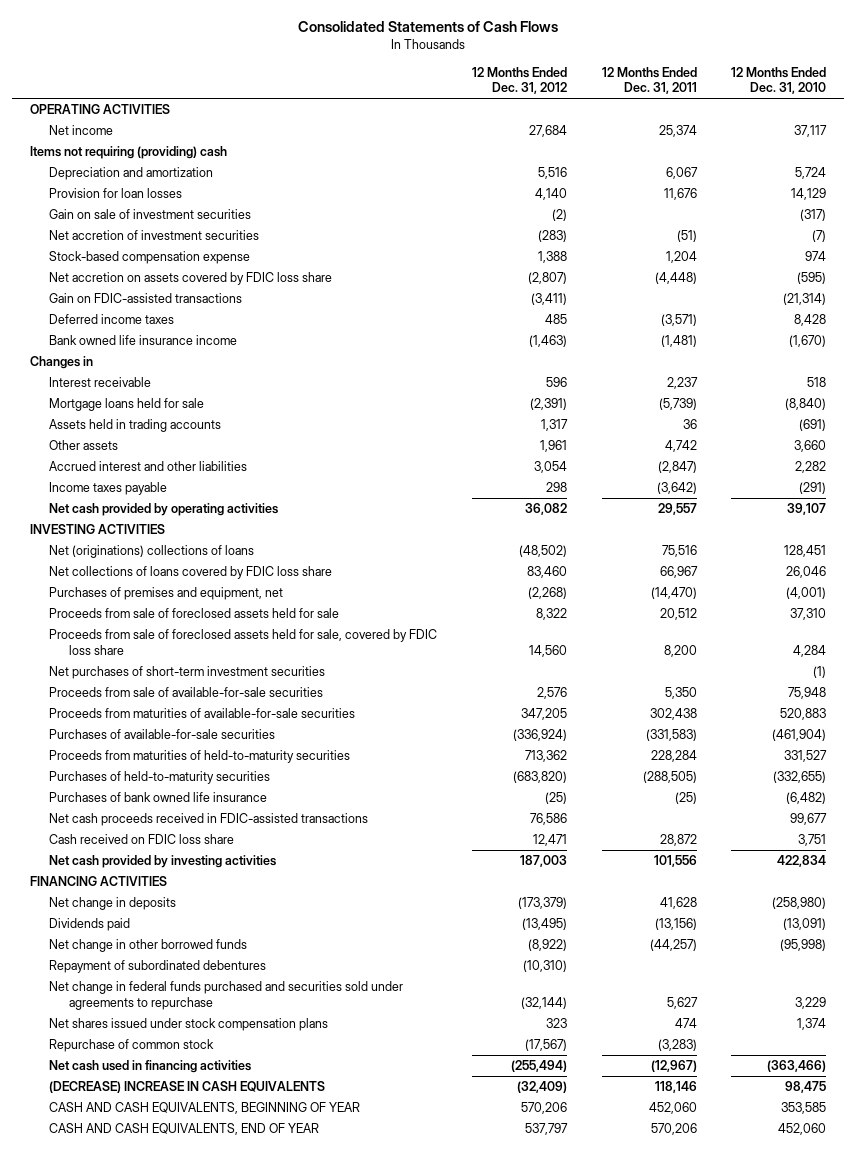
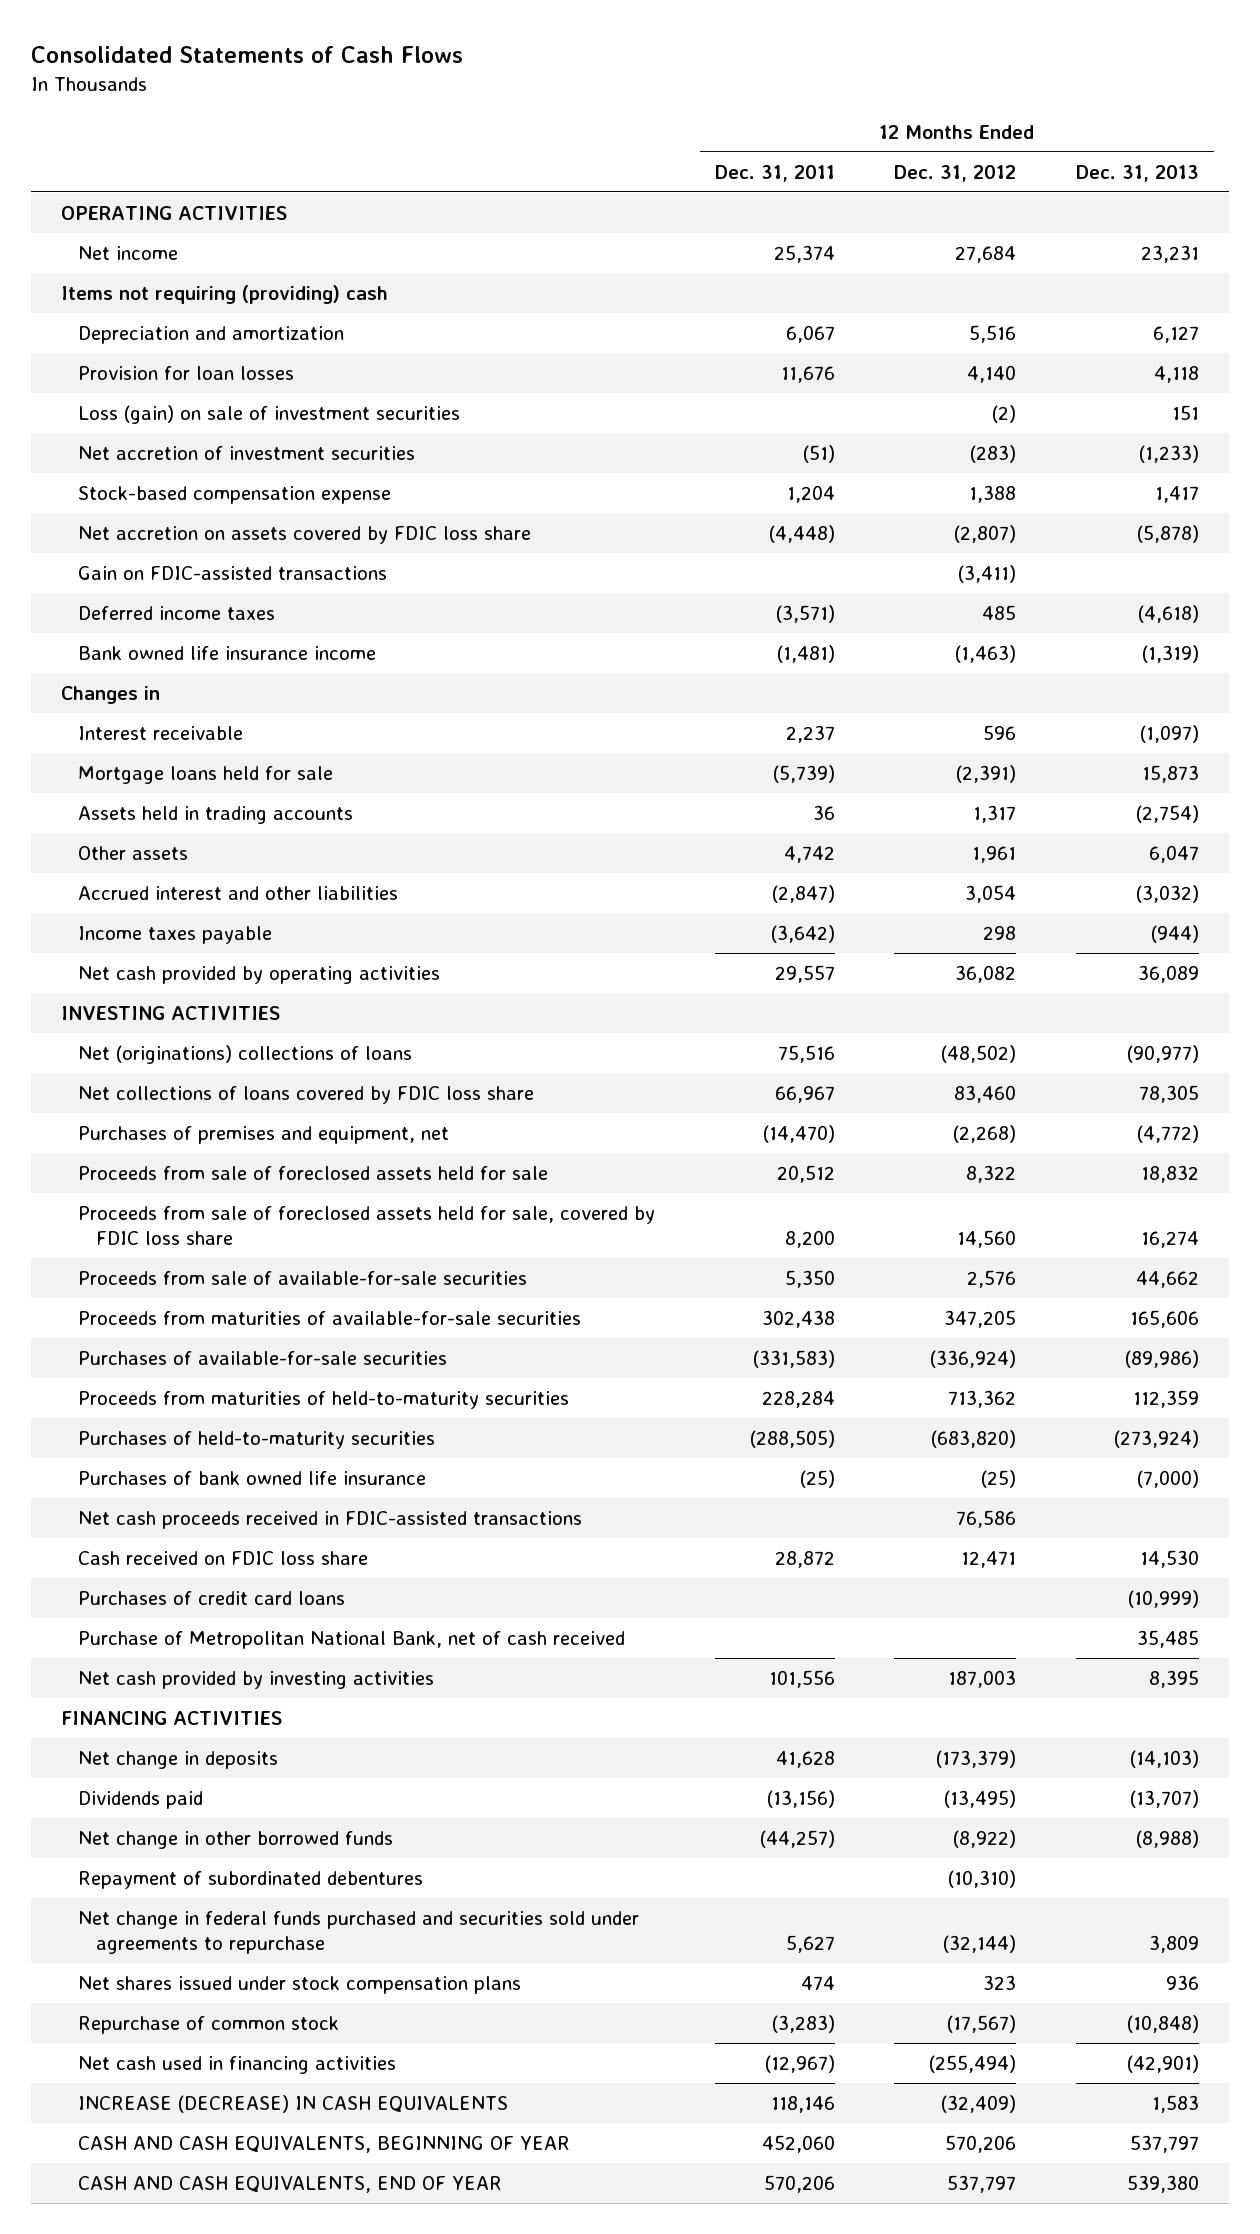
- | 12 Months Ended Dec. 31, 2012 | 12 Months Ended Dec. 31, 2011 | 12 Months Ended Dec. 31, 2010
+ | 12 Months Ended Dec. 31, 2011 | 12 Months Ended Dec. 31, 2012 | 12 Months Ended Dec. 31, 2013
- Gain on sale of investment securities | (2) | | (317)
+ Loss (gain) on sale of investment securities | | (2) | 151
- Net purchases of short-term investment securities | | | (1)
+ Purchases of credit card loans | | | (10,999)
+ Purchase of Metropolitan National Bank, net of cash received | | | 35,485
- (DECREASE) INCREASE IN CASH EQUIVALENTS | (32,409) | 118,146 | 98,475
+ INCREASE (DECREASE) IN CASH EQUIVALENTS | 118,146 | (32,409) | 1,583

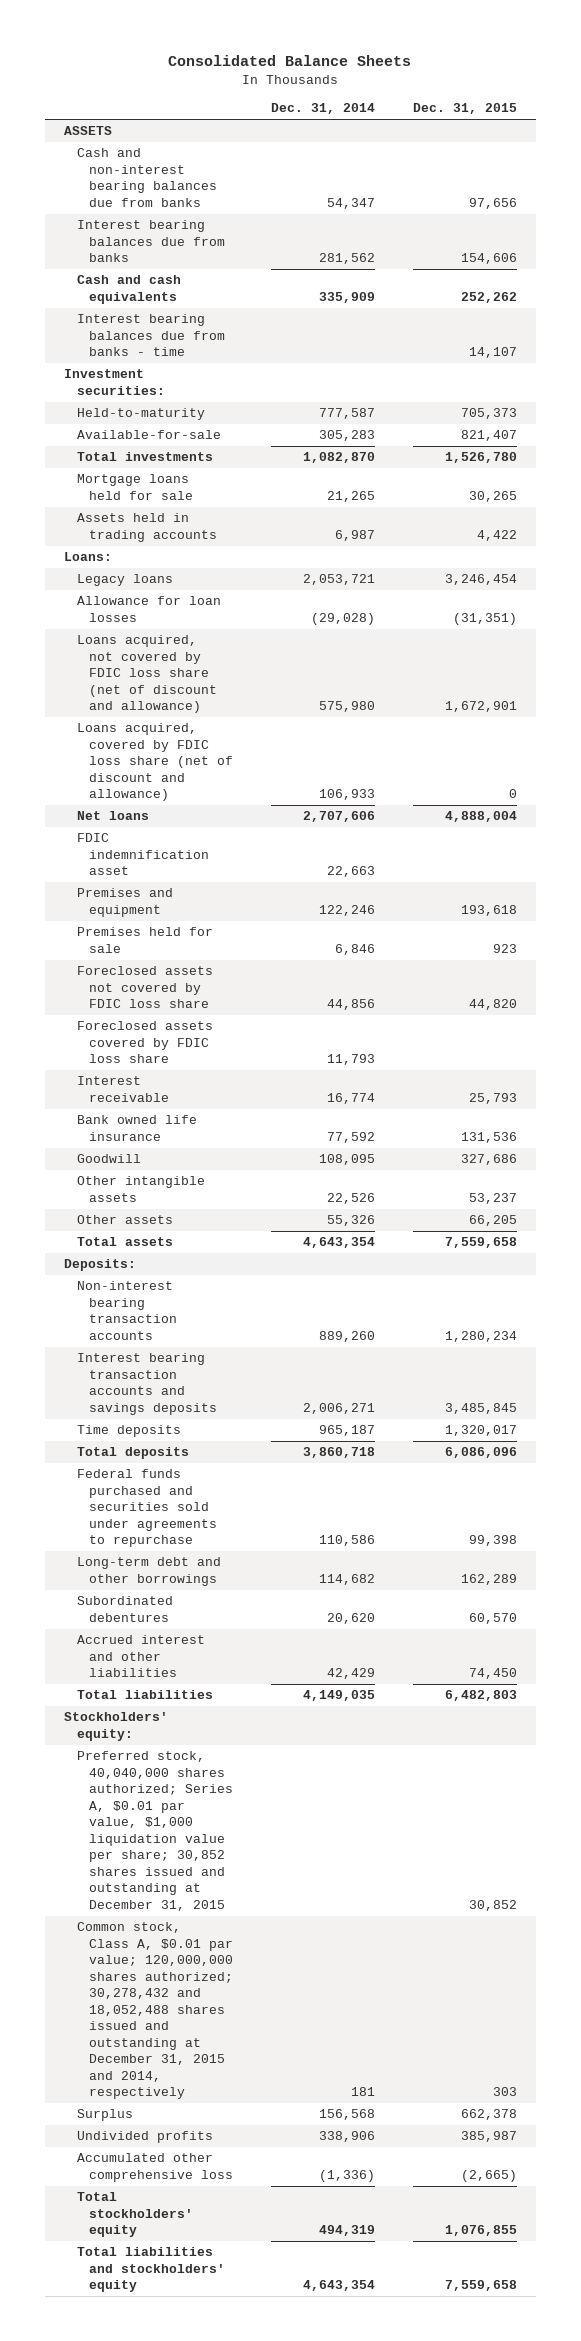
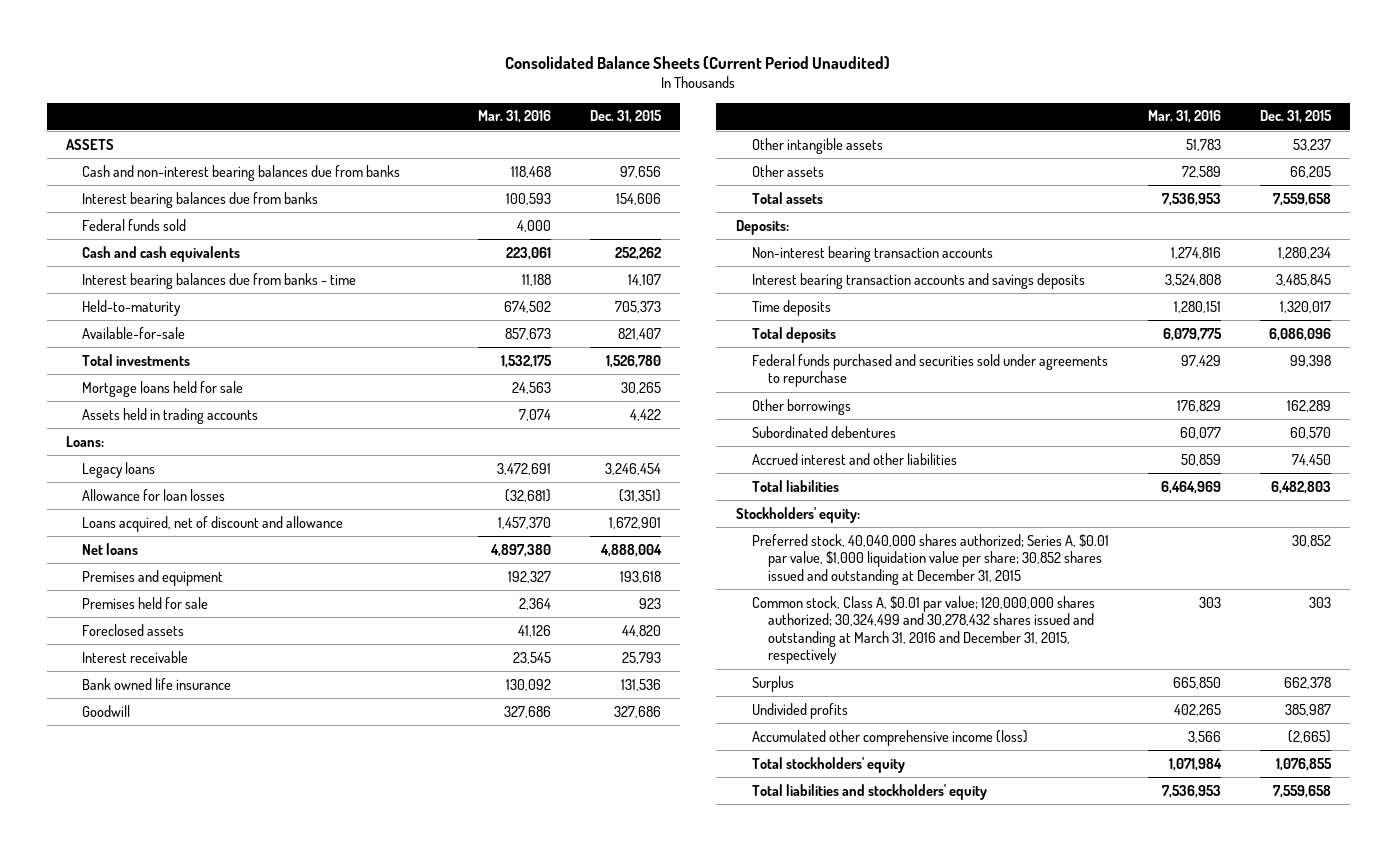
- Consolidated Balance Sheets
+ Consolidated Balance Sheets (Current Period Unaudited)
- | Dec. 31, 2014 | Dec. 31, 2015
+ | Mar. 31, 2016 | Dec. 31, 2015
+ Federal funds sold | 4,000 |
- Investment securities:
- Loans acquired, not covered by FDIC loss share (net of discount and allowance) | 575,980 | 1,672,901
- Loans acquired, covered by FDIC loss share (net of discount and allowance) | 106,933 | 0
+ Loans acquired, net of discount and allowance | 1,457,370 | 1,672,901
- FDIC indemnification asset | 22,663 |
- Foreclosed assets not covered by FDIC loss share | 44,856 | 44,820
- Foreclosed assets covered by FDIC loss share | 11,793 |
+ Foreclosed assets | 41,126 | 44,820
- Long-term debt and other borrowings | 114,682 | 162,289
+ Other borrowings | 176,829 | 162,289
- Common stock, Class A, $0.01 par value; 120,000,000 shares authorized; 30,278,432 and 18,052,488 shares issued and outstanding at December 31, 2015 and 2014, respectively | 181 | 303
+ Common stock, Class A, $0.01 par value; 120,000,000 shares authorized; 30,324,499 and 30,278,432 shares issued and outstanding at March 31, 2016 and December 31, 2015, respectively | 303 | 303
- Accumulated other comprehensive loss | (1,336) | (2,665)
+ Accumulated other comprehensive income (loss) | 3,566 | (2,665)

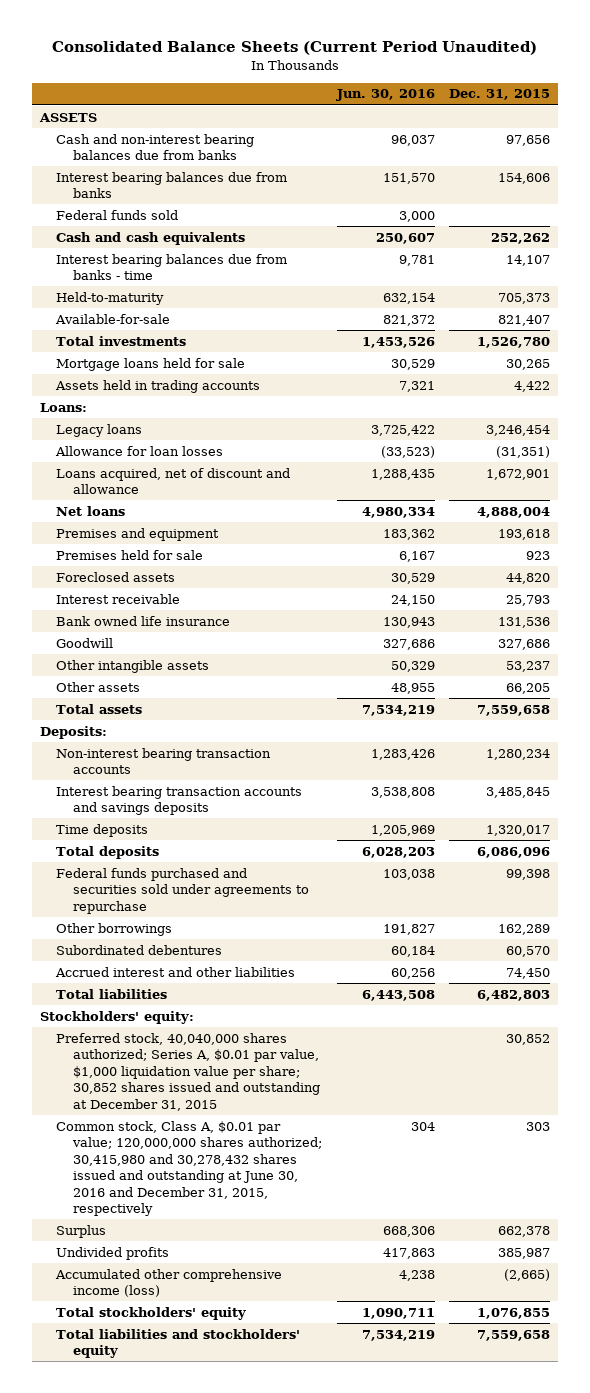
- | Mar. 31, 2016 | Dec. 31, 2015
+ | Jun. 30, 2016 | Dec. 31, 2015
- Common stock, Class A, $0.01 par value; 120,000,000 shares authorized; 30,324,499 and 30,278,432 shares issued and outstanding at March 31, 2016 and December 31, 2015, respectively | 303 | 303
+ Common stock, Class A, $0.01 par value; 120,000,000 shares authorized; 30,415,980 and 30,278,432 shares issued and outstanding at June 30, 2016 and December 31, 2015, respectively | 304 | 303

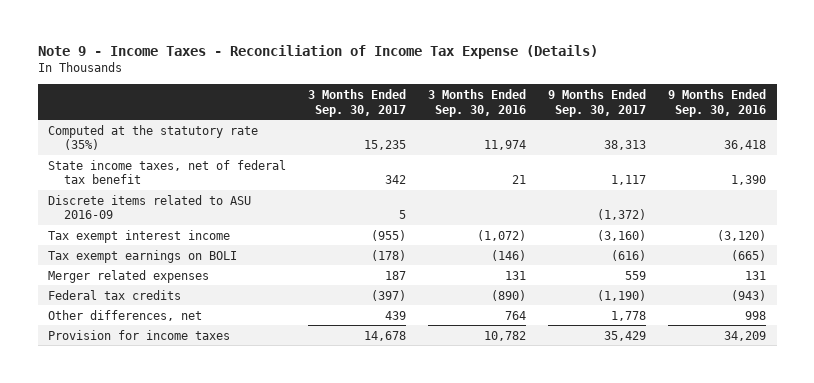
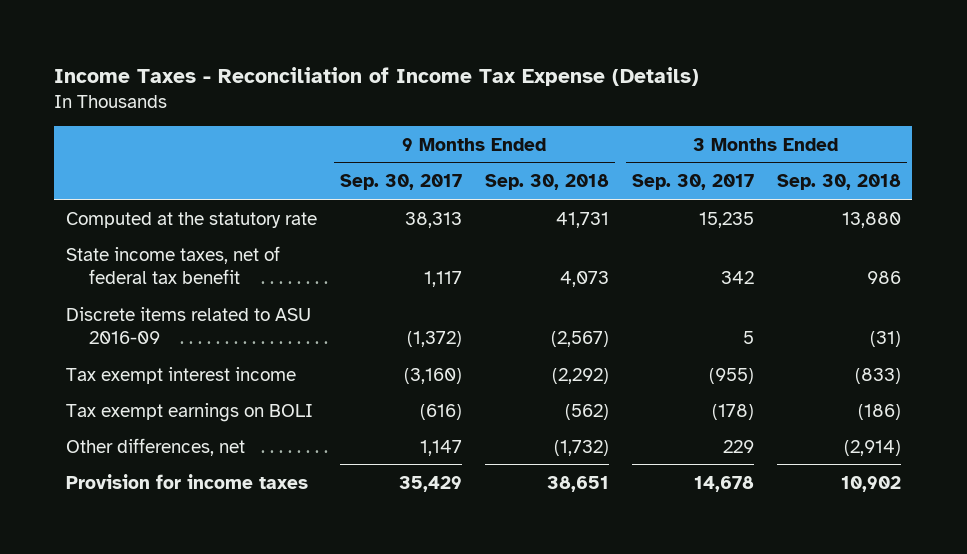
- Note 9 - Income Taxes - Reconciliation of Income Tax Expense (Details)
+ Income Taxes - Reconciliation of Income Tax Expense (Details)
- | 3 Months Ended Sep. 30, 2017 | 3 Months Ended Sep. 30, 2016 | 9 Months Ended Sep. 30, 2017 | 9 Months Ended Sep. 30, 2016
+ | 9 Months Ended Sep. 30, 2017 | 9 Months Ended Sep. 30, 2018 | 3 Months Ended Sep. 30, 2017 | 3 Months Ended Sep. 30, 2018
- Computed at the statutory rate (35%) | 15,235 | 11,974 | 38,313 | 36,418
+ Computed at the statutory rate | 38,313 | 41,731 | 15,235 | 13,880
- Merger related expenses | 187 | 131 | 559 | 131
- Federal tax credits | (397) | (890) | (1,190) | (943)
- Other differences, net | 439 | 764 | 1,778 | 998
+ Other differences, net | 1,147 | (1,732) | 229 | (2,914)

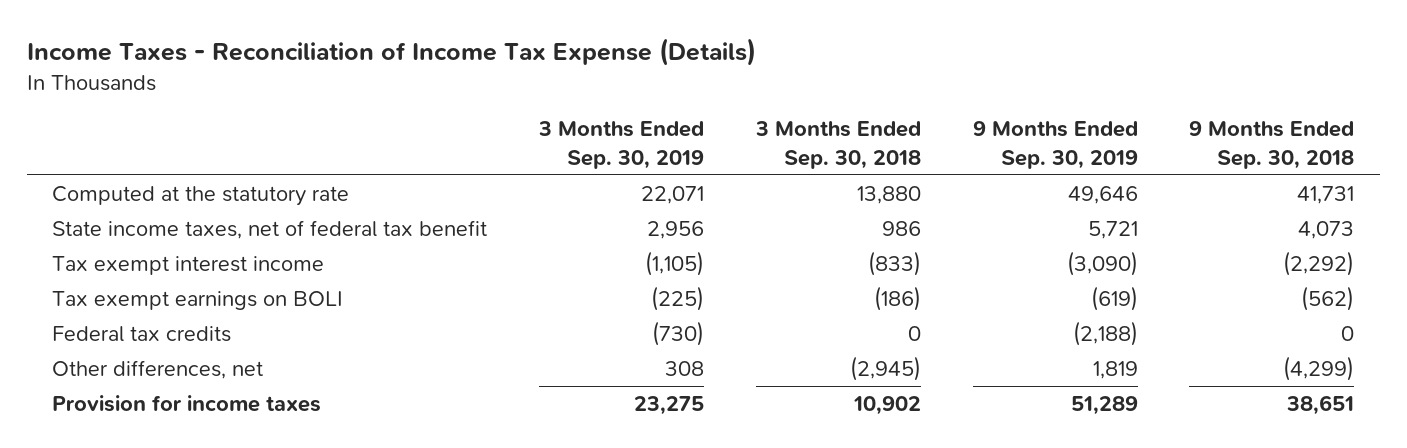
- | 9 Months Ended Sep. 30, 2017 | 9 Months Ended Sep. 30, 2018 | 3 Months Ended Sep. 30, 2017 | 3 Months Ended Sep. 30, 2018
+ | 3 Months Ended Sep. 30, 2019 | 3 Months Ended Sep. 30, 2018 | 9 Months Ended Sep. 30, 2019 | 9 Months Ended Sep. 30, 2018
- Discrete items related to ASU 2016-09 | (1,372) | (2,567) | 5 | (31)
- Other differences, net | 1,147 | (1,732) | 229 | (2,914)
+ Federal tax credits | (730) | 0 | (2,188) | 0
+ Other differences, net | 308 | (2,945) | 1,819 | (4,299)

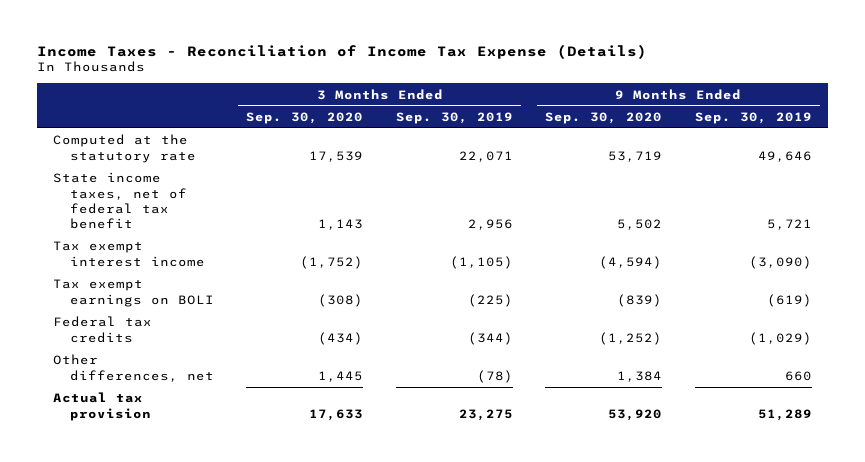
- | 3 Months Ended Sep. 30, 2019 | 3 Months Ended Sep. 30, 2018 | 9 Months Ended Sep. 30, 2019 | 9 Months Ended Sep. 30, 2018
+ | 3 Months Ended Sep. 30, 2020 | 3 Months Ended Sep. 30, 2019 | 9 Months Ended Sep. 30, 2020 | 9 Months Ended Sep. 30, 2019
- Federal tax credits | (730) | 0 | (2,188) | 0
- Other differences, net | 308 | (2,945) | 1,819 | (4,299)
- Provision for income taxes | 23,275 | 10,902 | 51,289 | 38,651
+ Federal tax credits | (434) | (344) | (1,252) | (1,029)
+ Other differences, net | 1,445 | (78) | 1,384 | 660
+ Actual tax provision | 17,633 | 23,275 | 53,920 | 51,289

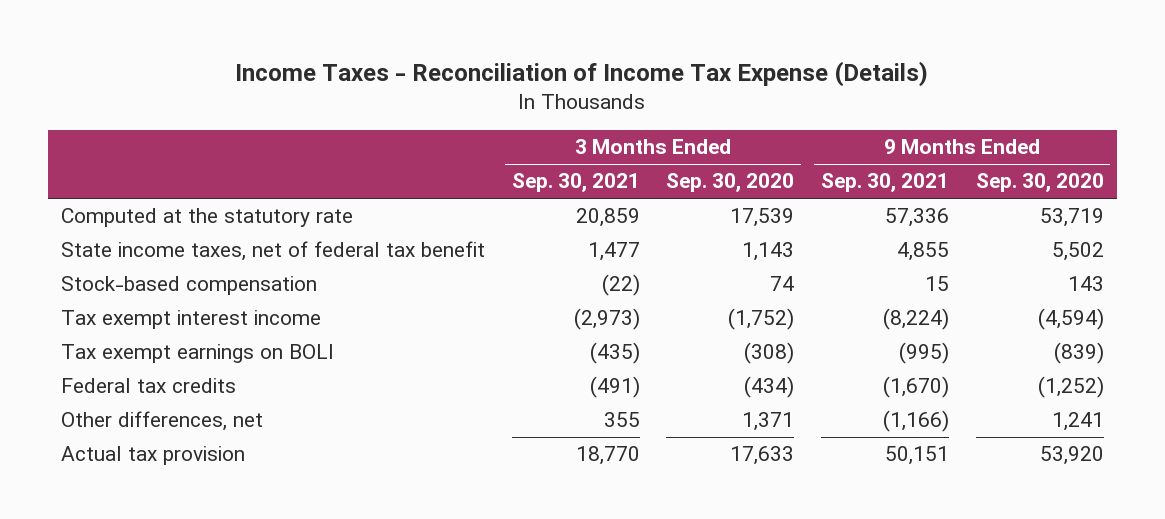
- | 3 Months Ended Sep. 30, 2020 | 3 Months Ended Sep. 30, 2019 | 9 Months Ended Sep. 30, 2020 | 9 Months Ended Sep. 30, 2019
+ | 3 Months Ended Sep. 30, 2021 | 3 Months Ended Sep. 30, 2020 | 9 Months Ended Sep. 30, 2021 | 9 Months Ended Sep. 30, 2020
+ Stock-based compensation | (22) | 74 | 15 | 143
- Other differences, net | 1,445 | (78) | 1,384 | 660
+ Other differences, net | 355 | 1,371 | (1,166) | 1,241

